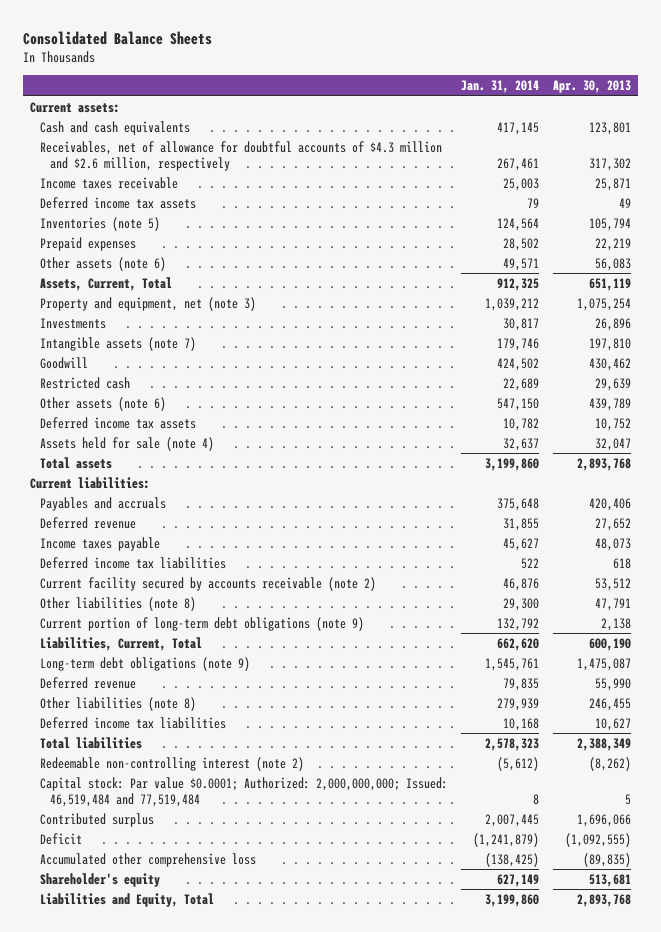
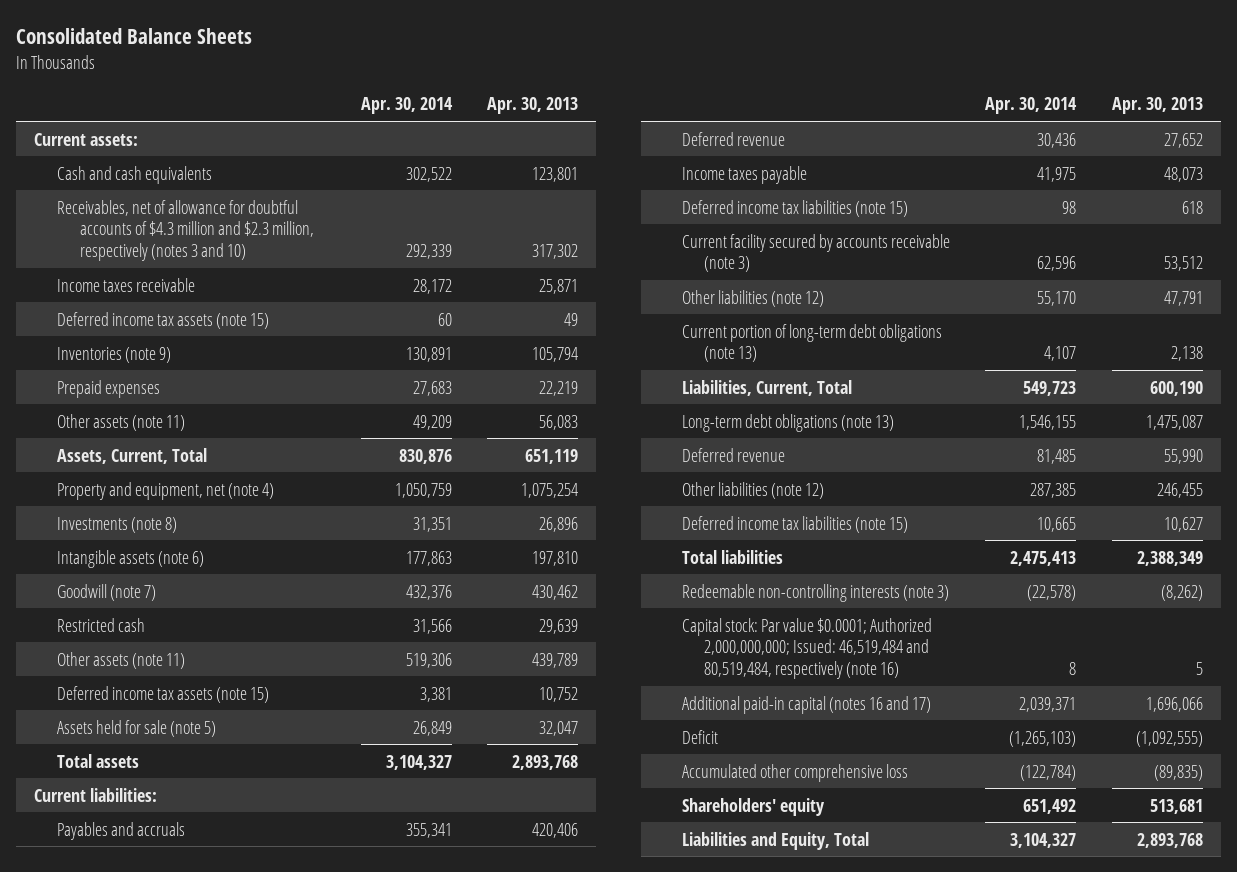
- | Jan. 31, 2014 | Apr. 30, 2013
+ | Apr. 30, 2014 | Apr. 30, 2013
- Receivables, net of allowance for doubtful accounts of $4.3 million and $2.6 million, respectively | 267,461 | 317,302
+ Receivables, net of allowance for doubtful accounts of $4.3 million and $2.3 million, respectively (notes 3 and 10) | 292,339 | 317,302
- Deferred income tax assets | 79 | 49
- Inventories (note 5) | 124,564 | 105,794
+ Deferred income tax assets (note 15) | 60 | 49
+ Inventories (note 9) | 130,891 | 105,794
- Other assets (note 6) | 49,571 | 56,083
+ Other assets (note 11) | 49,209 | 56,083
- Property and equipment, net (note 3) | 1,039,212 | 1,075,254
- Investments | 30,817 | 26,896
- Intangible assets (note 7) | 179,746 | 197,810
- Goodwill | 424,502 | 430,462
+ Property and equipment, net (note 4) | 1,050,759 | 1,075,254
+ Investments (note 8) | 31,351 | 26,896
+ Intangible assets (note 6) | 177,863 | 197,810
+ Goodwill (note 7) | 432,376 | 430,462
- Other assets (note 6) | 547,150 | 439,789
- Deferred income tax assets | 10,782 | 10,752
- Assets held for sale (note 4) | 32,637 | 32,047
+ Other assets (note 11) | 519,306 | 439,789
+ Deferred income tax assets (note 15) | 3,381 | 10,752
+ Assets held for sale (note 5) | 26,849 | 32,047
- Deferred income tax liabilities | 522 | 618
- Current facility secured by accounts receivable (note 2) | 46,876 | 53,512
- Other liabilities (note 8) | 29,300 | 47,791
- Current portion of long-term debt obligations (note 9) | 132,792 | 2,138
+ Deferred income tax liabilities (note 15) | 98 | 618
+ Current facility secured by accounts receivable (note 3) | 62,596 | 53,512
+ Other liabilities (note 12) | 55,170 | 47,791
+ Current portion of long-term debt obligations (note 13) | 4,107 | 2,138
- Long-term debt obligations (note 9) | 1,545,761 | 1,475,087
+ Long-term debt obligations (note 13) | 1,546,155 | 1,475,087
- Other liabilities (note 8) | 279,939 | 246,455
- Deferred income tax liabilities | 10,168 | 10,627
+ Other liabilities (note 12) | 287,385 | 246,455
+ Deferred income tax liabilities (note 15) | 10,665 | 10,627
- Redeemable non-controlling interest (note 2) | (5,612) | (8,262)
- Capital stock: Par value $0.0001; Authorized: 2,000,000,000; Issued: 46,519,484 and 77,519,484 | 8 | 5
- Contributed surplus | 2,007,445 | 1,696,066
+ Redeemable non-controlling interests (note 3) | (22,578) | (8,262)
+ Capital stock: Par value $0.0001; Authorized 2,000,000,000; Issued: 46,519,484 and 80,519,484, respectively (note 16) | 8 | 5
+ Additional paid-in capital (notes 16 and 17) | 2,039,371 | 1,696,066
- Shareholder's equity | 627,149 | 513,681
+ Shareholders' equity | 651,492 | 513,681

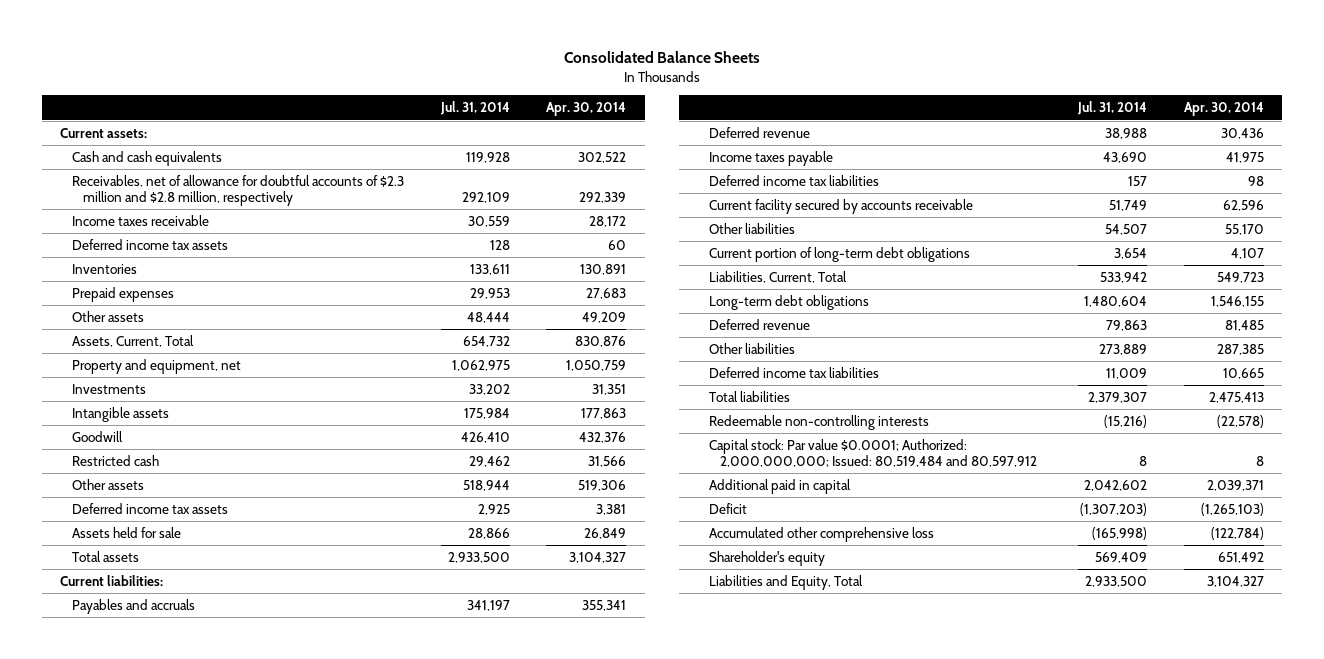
- | Apr. 30, 2014 | Apr. 30, 2013
+ | Jul. 31, 2014 | Apr. 30, 2014
- Receivables, net of allowance for doubtful accounts of $4.3 million and $2.3 million, respectively (notes 3 and 10) | 292,339 | 317,302
+ Receivables, net of allowance for doubtful accounts of $2.3 million and $2.8 million, respectively | 292,109 | 292,339
- Deferred income tax assets (note 15) | 60 | 49
- Inventories (note 9) | 130,891 | 105,794
+ Deferred income tax assets | 128 | 60
+ Inventories | 133,611 | 130,891
- Other assets (note 11) | 49,209 | 56,083
+ Other assets | 48,444 | 49,209
- Property and equipment, net (note 4) | 1,050,759 | 1,075,254
- Investments (note 8) | 31,351 | 26,896
- Intangible assets (note 6) | 177,863 | 197,810
- Goodwill (note 7) | 432,376 | 430,462
+ Property and equipment, net | 1,062,975 | 1,050,759
+ Investments | 33,202 | 31,351
+ Intangible assets | 175,984 | 177,863
+ Goodwill | 426,410 | 432,376
- Other assets (note 11) | 519,306 | 439,789
- Deferred income tax assets (note 15) | 3,381 | 10,752
- Assets held for sale (note 5) | 26,849 | 32,047
+ Other assets | 518,944 | 519,306
+ Deferred income tax assets | 2,925 | 3,381
+ Assets held for sale | 28,866 | 26,849
- Deferred income tax liabilities (note 15) | 98 | 618
- Current facility secured by accounts receivable (note 3) | 62,596 | 53,512
- Other liabilities (note 12) | 55,170 | 47,791
- Current portion of long-term debt obligations (note 13) | 4,107 | 2,138
+ Deferred income tax liabilities | 157 | 98
+ Current facility secured by accounts receivable | 51,749 | 62,596
+ Other liabilities | 54,507 | 55,170
+ Current portion of long-term debt obligations | 3,654 | 4,107
- Long-term debt obligations (note 13) | 1,546,155 | 1,475,087
+ Long-term debt obligations | 1,480,604 | 1,546,155
- Other liabilities (note 12) | 287,385 | 246,455
- Deferred income tax liabilities (note 15) | 10,665 | 10,627
+ Other liabilities | 273,889 | 287,385
+ Deferred income tax liabilities | 11,009 | 10,665
- Redeemable non-controlling interests (note 3) | (22,578) | (8,262)
- Capital stock: Par value $0.0001; Authorized 2,000,000,000; Issued: 46,519,484 and 80,519,484, respectively (note 16) | 8 | 5
- Additional paid-in capital (notes 16 and 17) | 2,039,371 | 1,696,066
+ Redeemable non-controlling interests | (15,216) | (22,578)
+ Capital stock: Par value $0.0001; Authorized: 2,000,000,000; Issued: 80,519,484 and 80,597,912 | 8 | 8
+ Additional paid in capital | 2,042,602 | 2,039,371
- Shareholders' equity | 651,492 | 513,681
+ Shareholder's equity | 569,409 | 651,492

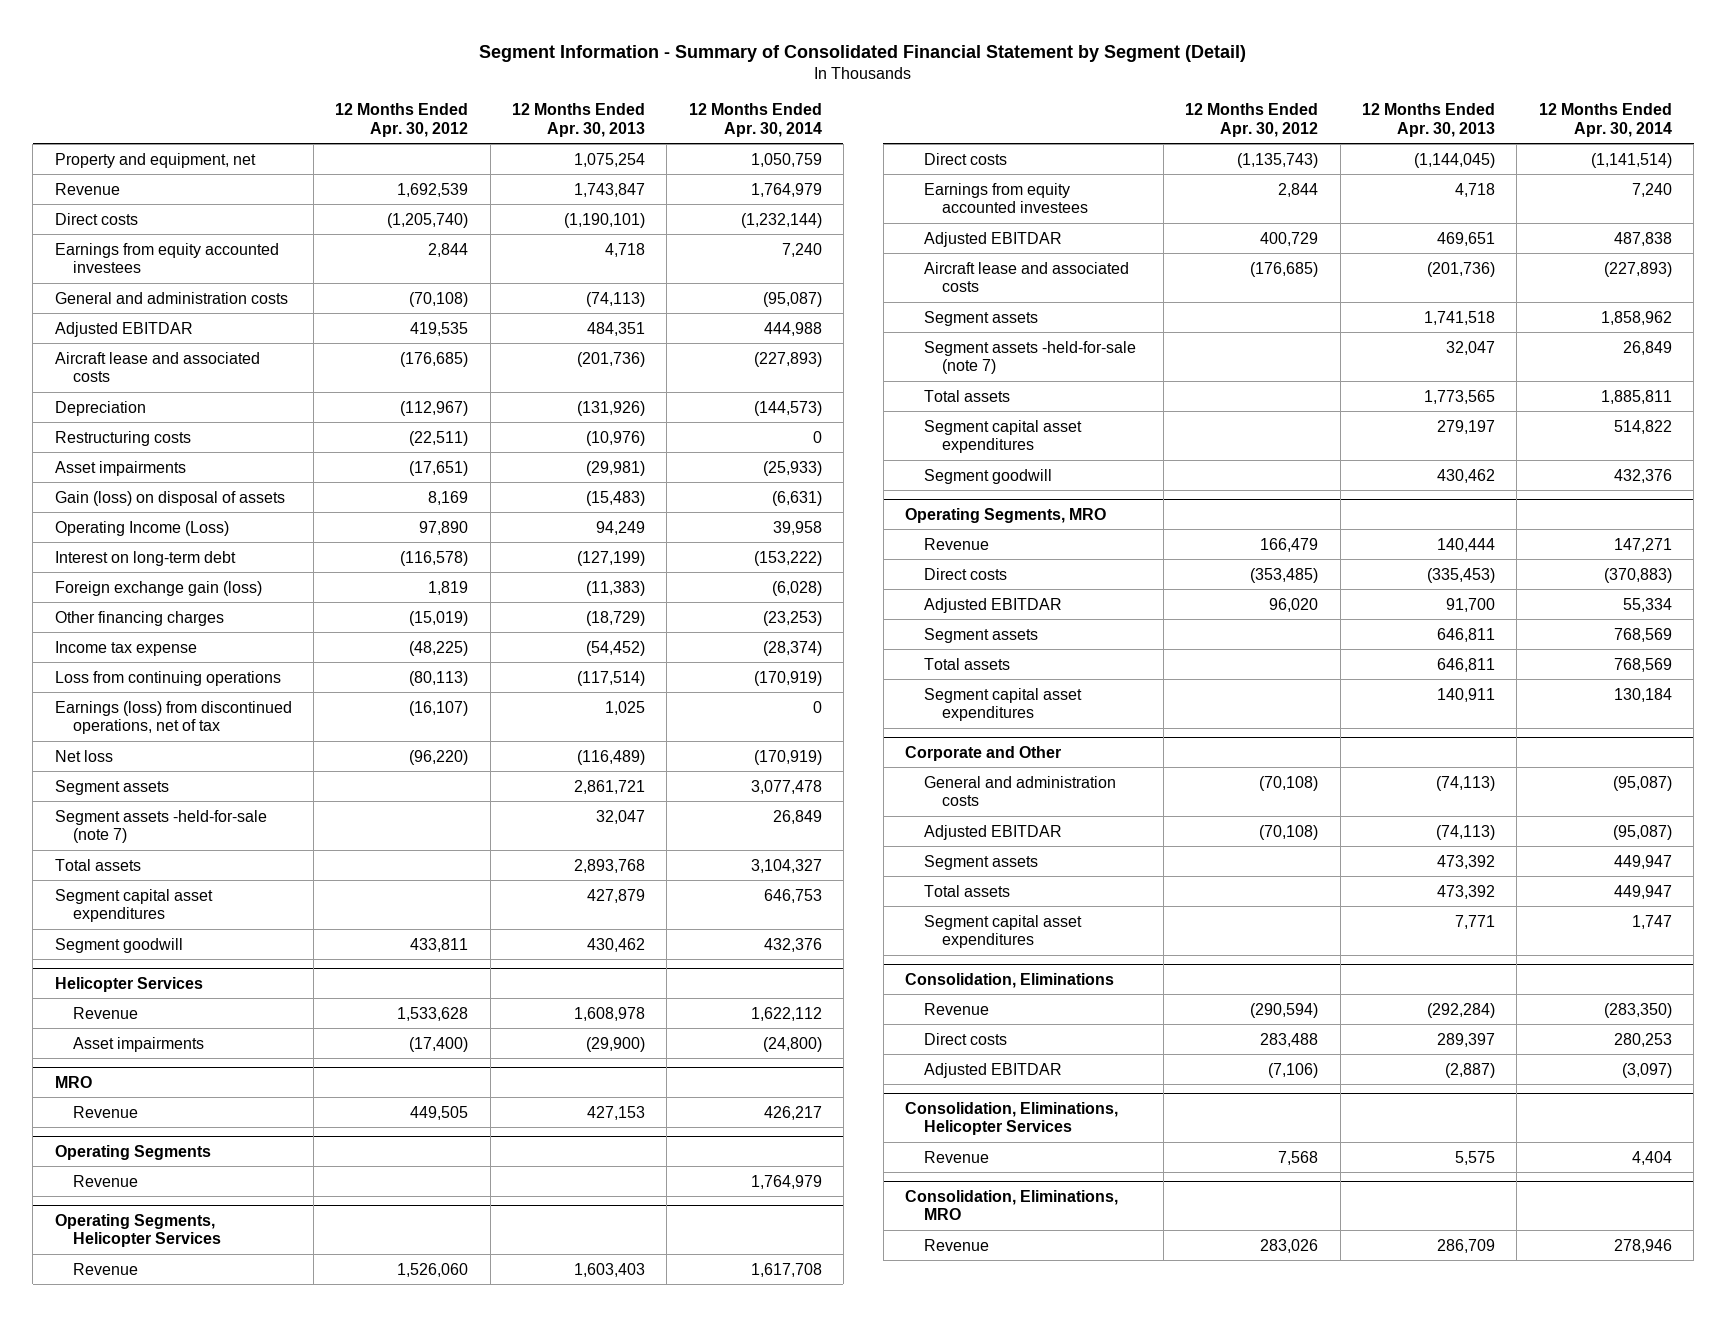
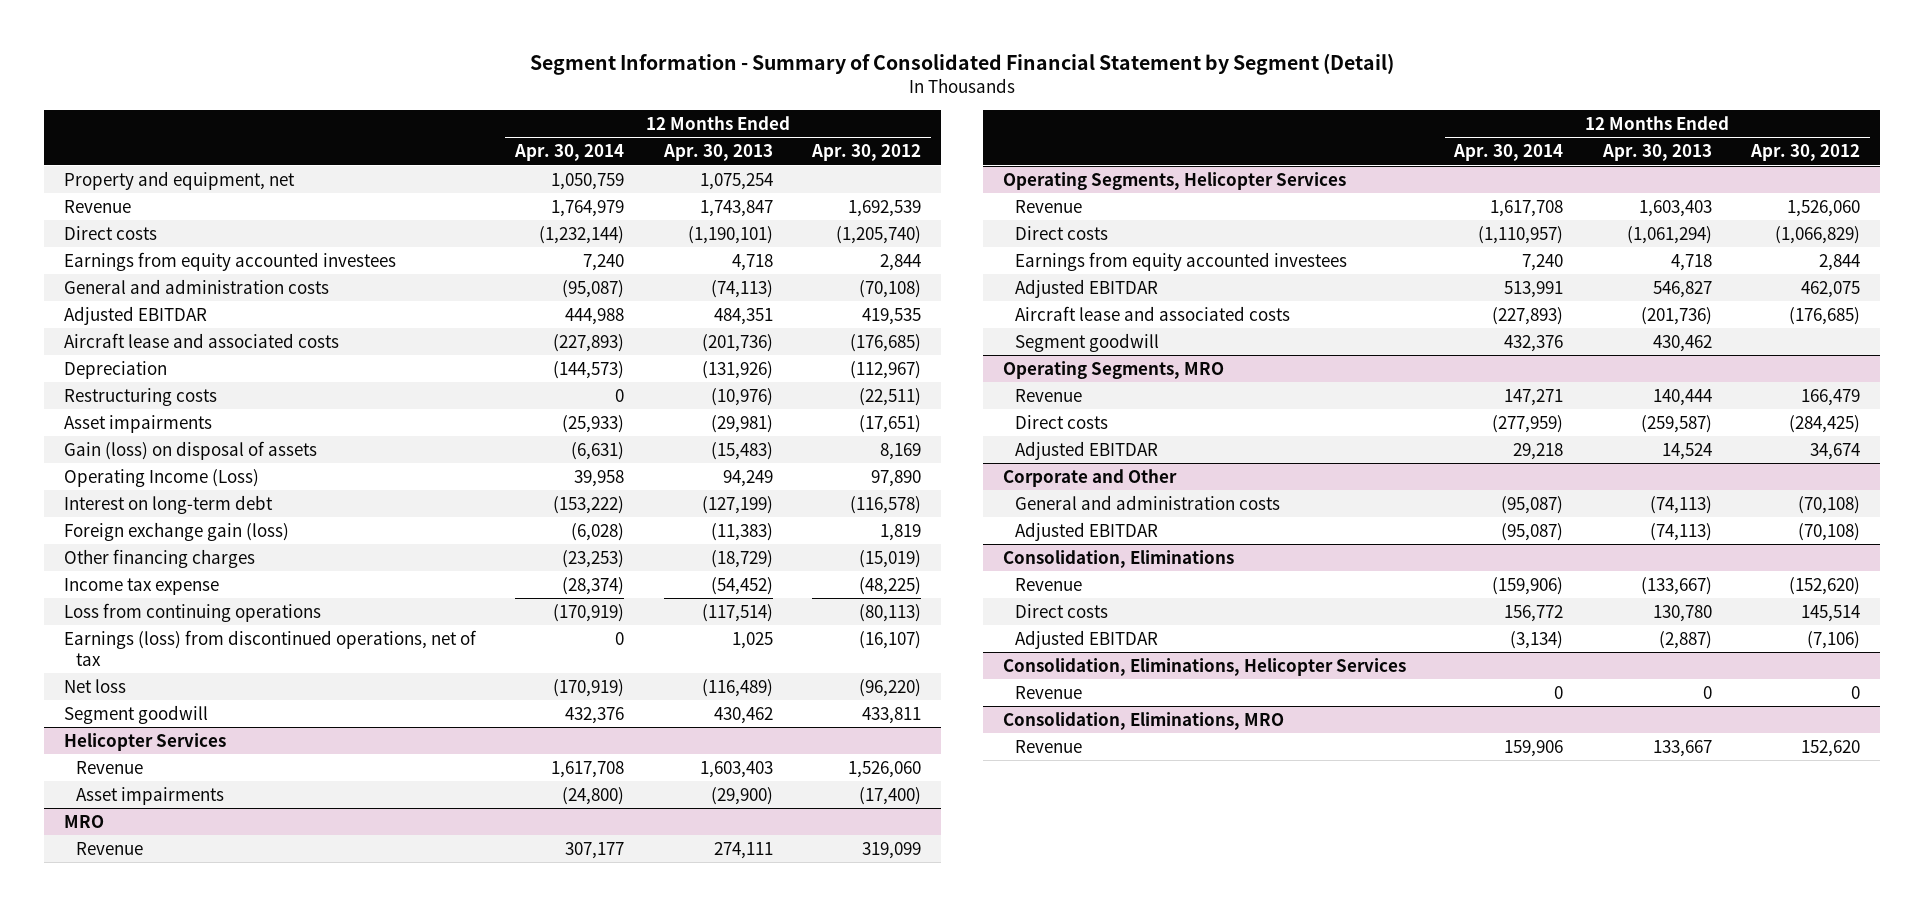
- | 12 Months Ended Apr. 30, 2012 | 12 Months Ended Apr. 30, 2013 | 12 Months Ended Apr. 30, 2014
+ | 12 Months Ended Apr. 30, 2014 | 12 Months Ended Apr. 30, 2013 | 12 Months Ended Apr. 30, 2012
- Segment assets | | 2,861,721 | 3,077,478
- Segment assets -held-for-sale (note 7) | | 32,047 | 26,849
- Total assets | | 2,893,768 | 3,104,327
- Segment capital asset expenditures | | 427,879 | 646,753
@ Helicopter Services
- Revenue | 1,533,628 | 1,608,978 | 1,622,112
+ Revenue | 1,617,708 | 1,603,403 | 1,526,060
@ MRO
- Revenue | 449,505 | 427,153 | 426,217
- Operating Segments
- Revenue | | | 1,764,979
@ MRO
+ Revenue | 307,177 | 274,111 | 319,099
@ Operating Segments, Helicopter Services
- Direct costs | (1,135,743) | (1,144,045) | (1,141,514)
+ Direct costs | (1,110,957) | (1,061,294) | (1,066,829)
- Adjusted EBITDAR | 400,729 | 469,651 | 487,838
+ Adjusted EBITDAR | 513,991 | 546,827 | 462,075
- Segment assets | | 1,741,518 | 1,858,962
- Segment assets -held-for-sale (note 7) | | 32,047 | 26,849
- Total assets | | 1,773,565 | 1,885,811
- Segment capital asset expenditures | | 279,197 | 514,822
@ Operating Segments, MRO
- Direct costs | (353,485) | (335,453) | (370,883)
- Adjusted EBITDAR | 96,020 | 91,700 | 55,334
- Segment assets | | 646,811 | 768,569
- Total assets | | 646,811 | 768,569
- Segment capital asset expenditures | | 140,911 | 130,184
+ Direct costs | (277,959) | (259,587) | (284,425)
+ Adjusted EBITDAR | 29,218 | 14,524 | 34,674
@ Corporate and Other
- Segment assets | | 473,392 | 449,947
- Total assets | | 473,392 | 449,947
- Segment capital asset expenditures | | 7,771 | 1,747
@ Consolidation, Eliminations
- Revenue | (290,594) | (292,284) | (283,350)
- Direct costs | 283,488 | 289,397 | 280,253
- Adjusted EBITDAR | (7,106) | (2,887) | (3,097)
+ Revenue | (159,906) | (133,667) | (152,620)
+ Direct costs | 156,772 | 130,780 | 145,514
+ Adjusted EBITDAR | (3,134) | (2,887) | (7,106)
@ Consolidation, Eliminations, Helicopter Services
- Revenue | 7,568 | 5,575 | 4,404
+ Revenue | 0 | 0 | 0
@ Consolidation, Eliminations, MRO
- Revenue | 283,026 | 286,709 | 278,946
+ Revenue | 159,906 | 133,667 | 152,620

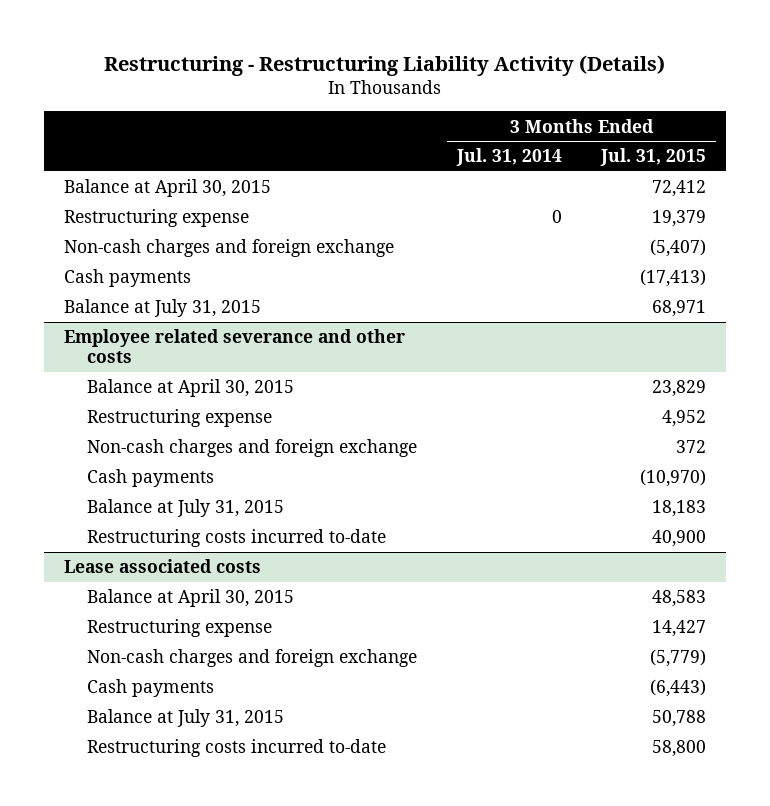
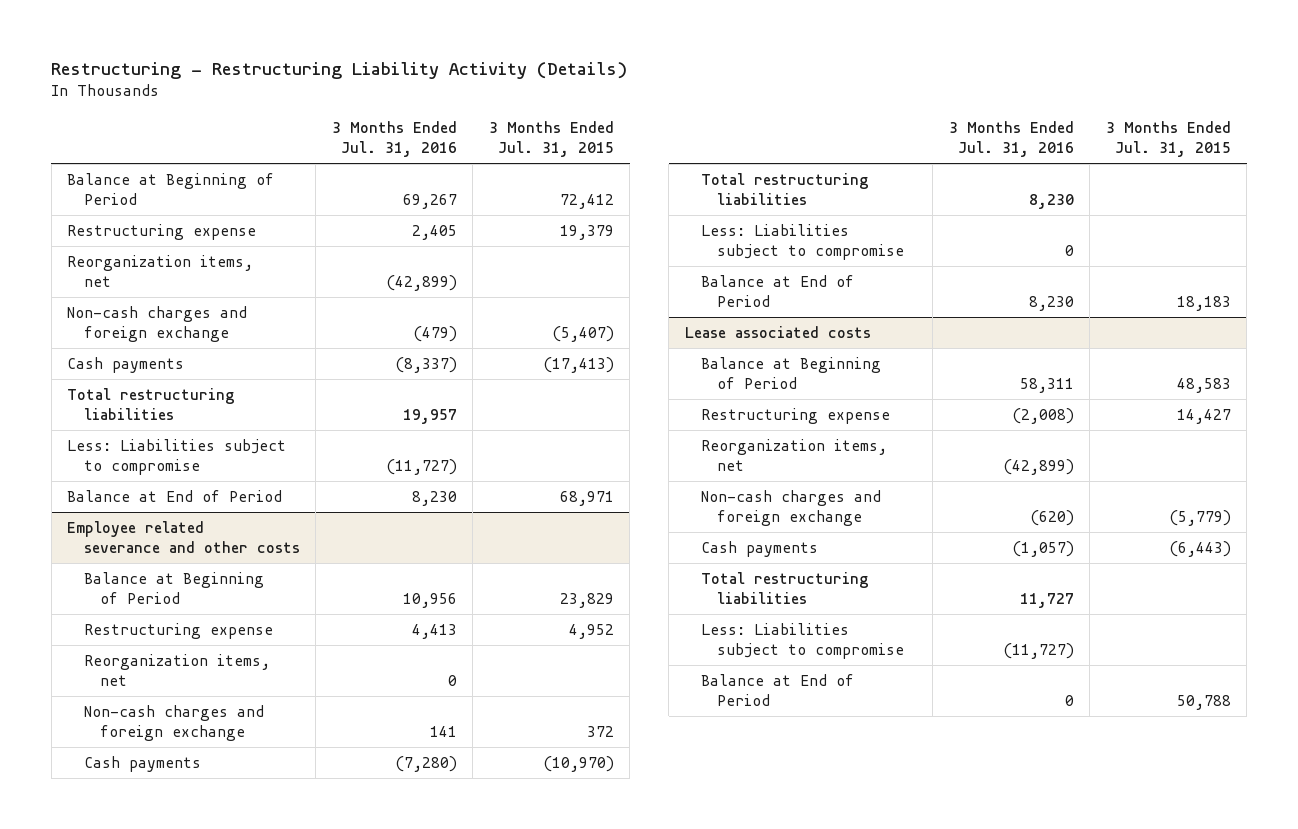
- | 3 Months Ended Jul. 31, 2014 | 3 Months Ended Jul. 31, 2015
+ | 3 Months Ended Jul. 31, 2016 | 3 Months Ended Jul. 31, 2015
- Balance at April 30, 2015 | | 72,412
+ Balance at Beginning of Period | 69,267 | 72,412
+ Reorganization items, net | (42,899) |
- Balance at July 31, 2015 | | 68,971
+ Total restructuring liabilities | 19,957 |
+ Less: Liabilities subject to compromise | (11,727) |
+ Balance at End of Period | 8,230 | 68,971
@ Employee related severance and other costs
- Balance at April 30, 2015 | | 23,829
+ Balance at Beginning of Period | 10,956 | 23,829
+ Reorganization items, net | 0 |
- Balance at July 31, 2015 | | 18,183
- Restructuring costs incurred to-date | | 40,900
+ Total restructuring liabilities | 8,230 |
+ Less: Liabilities subject to compromise | 0 |
+ Balance at End of Period | 8,230 | 18,183
@ Lease associated costs
- Balance at April 30, 2015 | | 48,583
+ Balance at Beginning of Period | 58,311 | 48,583
+ Reorganization items, net | (42,899) |
- Balance at July 31, 2015 | | 50,788
- Restructuring costs incurred to-date | | 58,800
+ Total restructuring liabilities | 11,727 |
+ Less: Liabilities subject to compromise | (11,727) |
+ Balance at End of Period | 0 | 50,788

